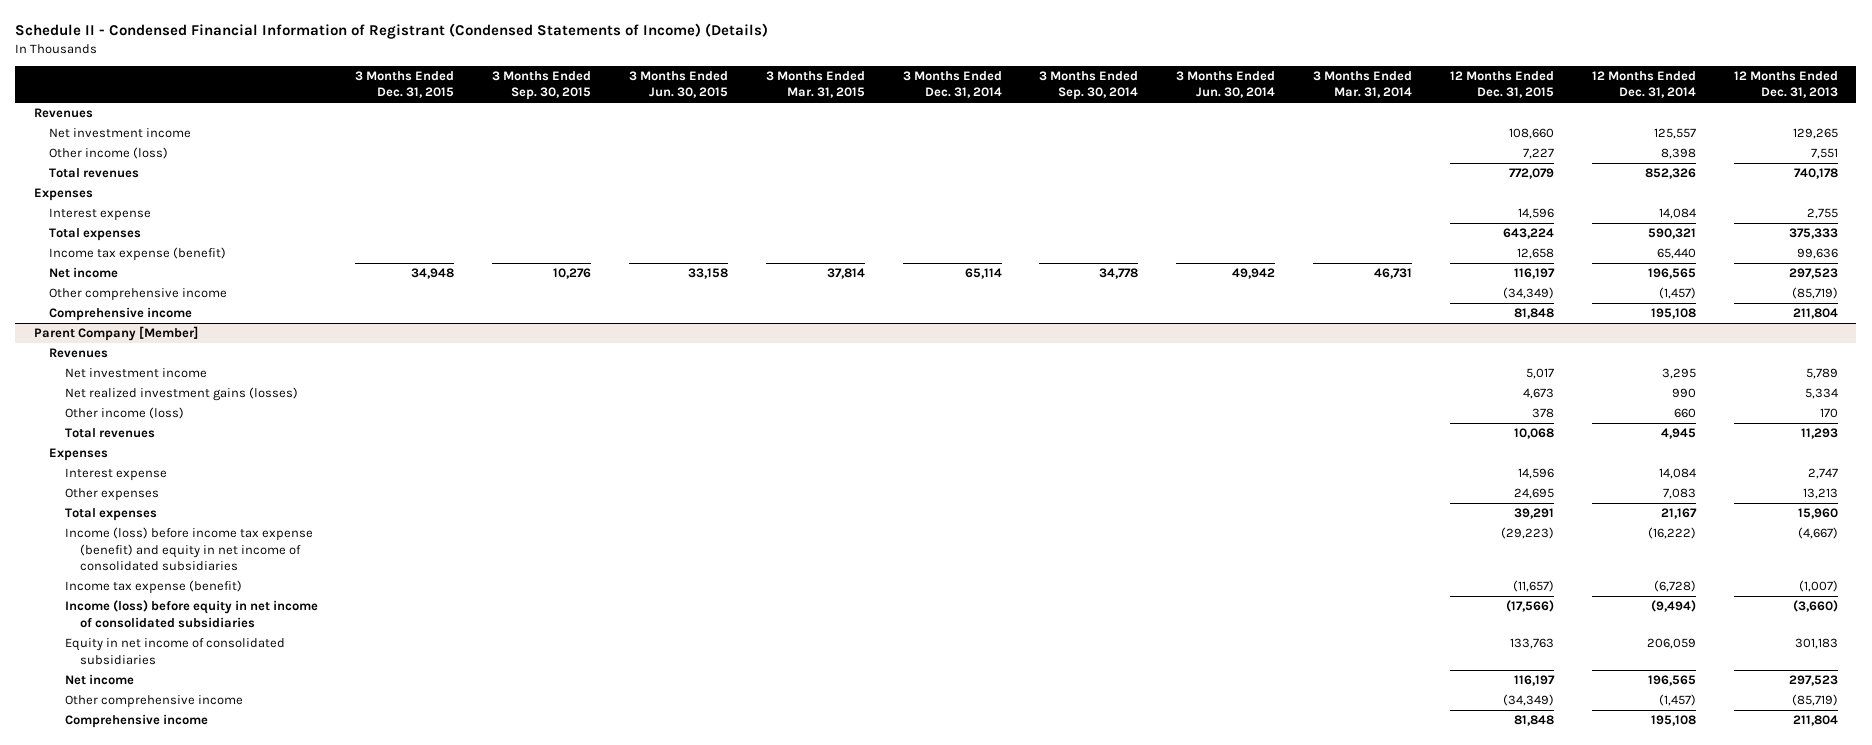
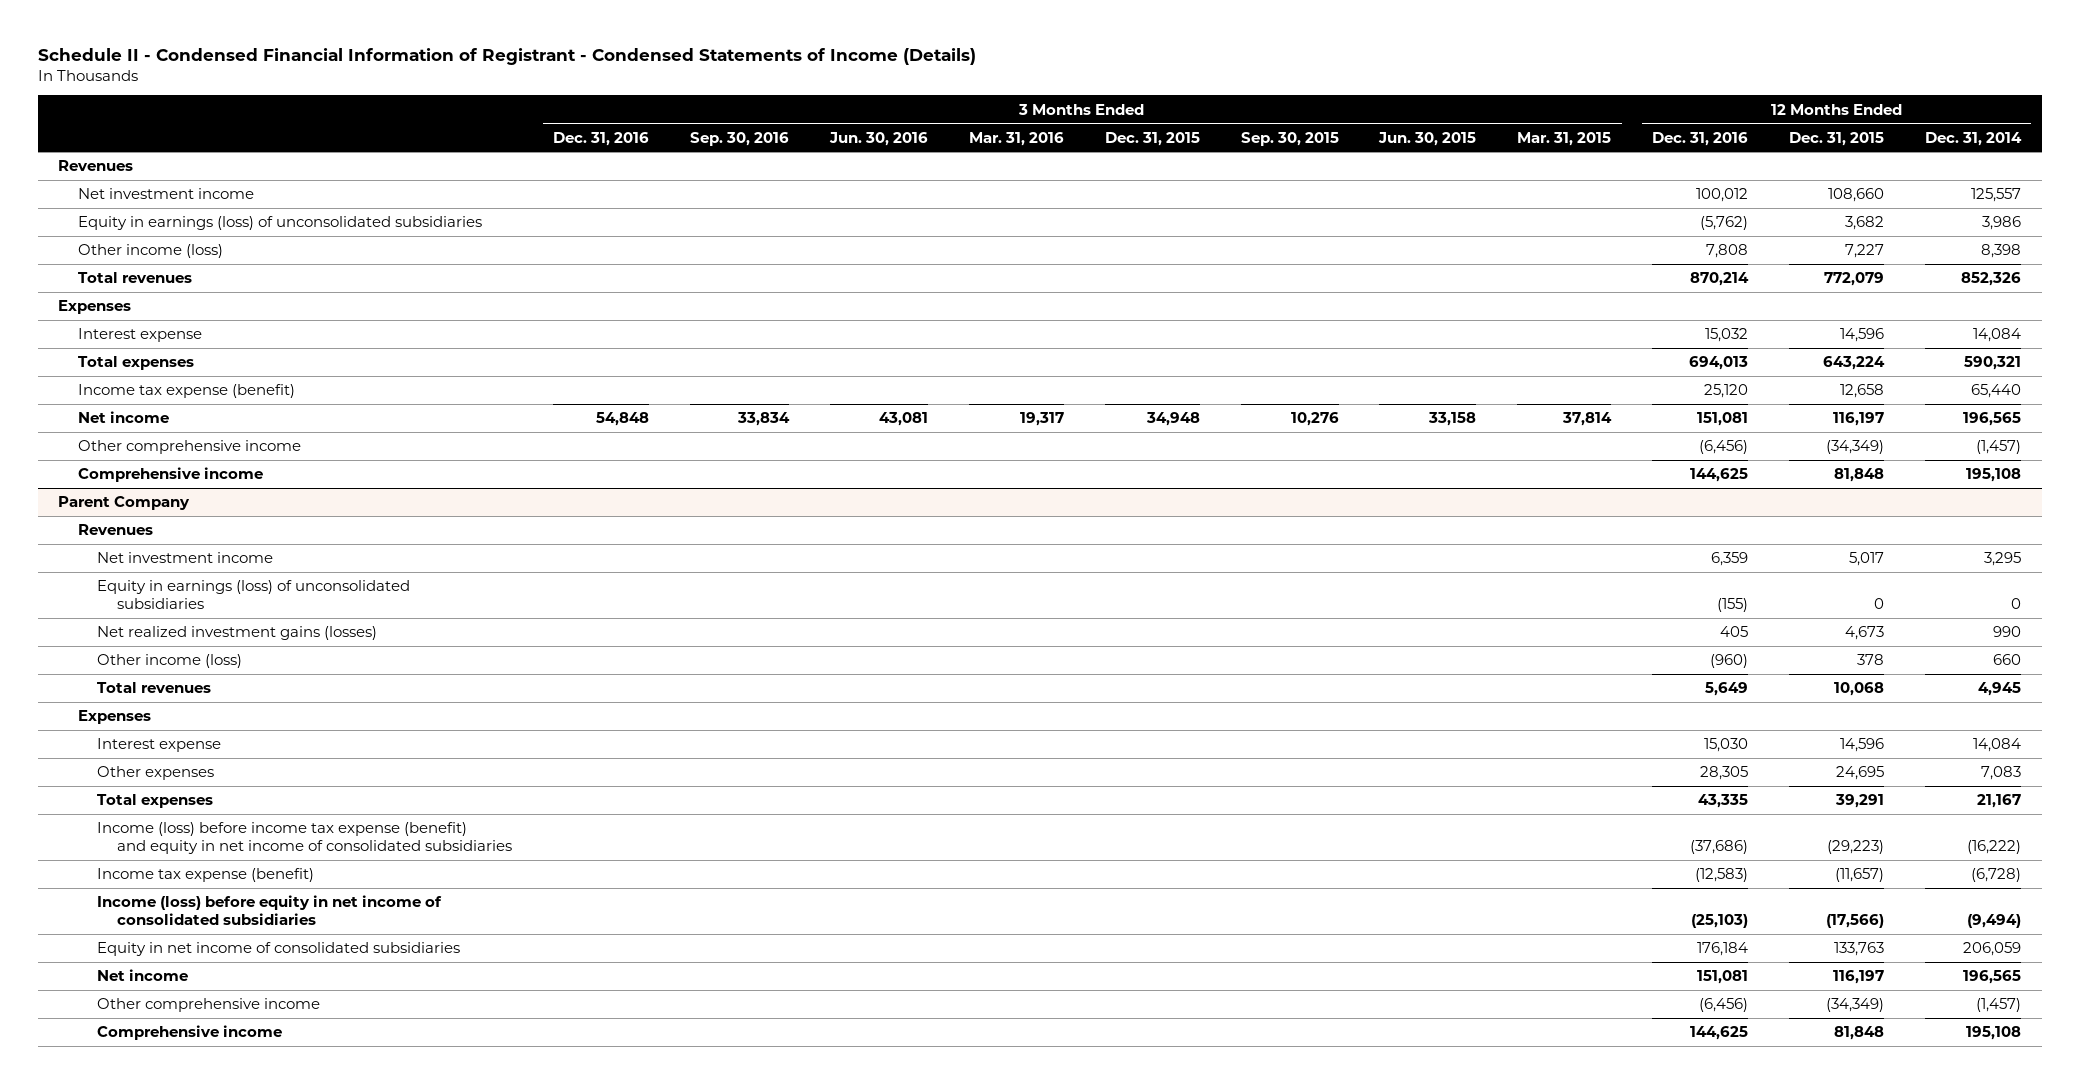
- Schedule II - Condensed Financial Information of Registrant (Condensed Statements of Income) (Details)
+ Schedule II - Condensed Financial Information of Registrant - Condensed Statements of Income (Details)
- | 3 Months Ended Dec. 31, 2015 | 3 Months Ended Sep. 30, 2015 | 3 Months Ended Jun. 30, 2015 | 3 Months Ended Mar. 31, 2015 | 3 Months Ended Dec. 31, 2014 | 3 Months Ended Sep. 30, 2014 | 3 Months Ended Jun. 30, 2014 | 3 Months Ended Mar. 31, 2014 | 12 Months Ended Dec. 31, 2015 | 12 Months Ended Dec. 31, 2014 | 12 Months Ended Dec. 31, 2013
+ | 3 Months Ended Dec. 31, 2016 | 3 Months Ended Sep. 30, 2016 | 3 Months Ended Jun. 30, 2016 | 3 Months Ended Mar. 31, 2016 | 3 Months Ended Dec. 31, 2015 | 3 Months Ended Sep. 30, 2015 | 3 Months Ended Jun. 30, 2015 | 3 Months Ended Mar. 31, 2015 | 12 Months Ended Dec. 31, 2016 | 12 Months Ended Dec. 31, 2015 | 12 Months Ended Dec. 31, 2014
+ Equity in earnings (loss) of unconsolidated subsidiaries | | | | | | | | | (5,762) | 3,682 | 3,986
- Parent Company [Member]
+ Parent Company
+ Equity in earnings (loss) of unconsolidated subsidiaries | | | | | | | | | (155) | 0 | 0

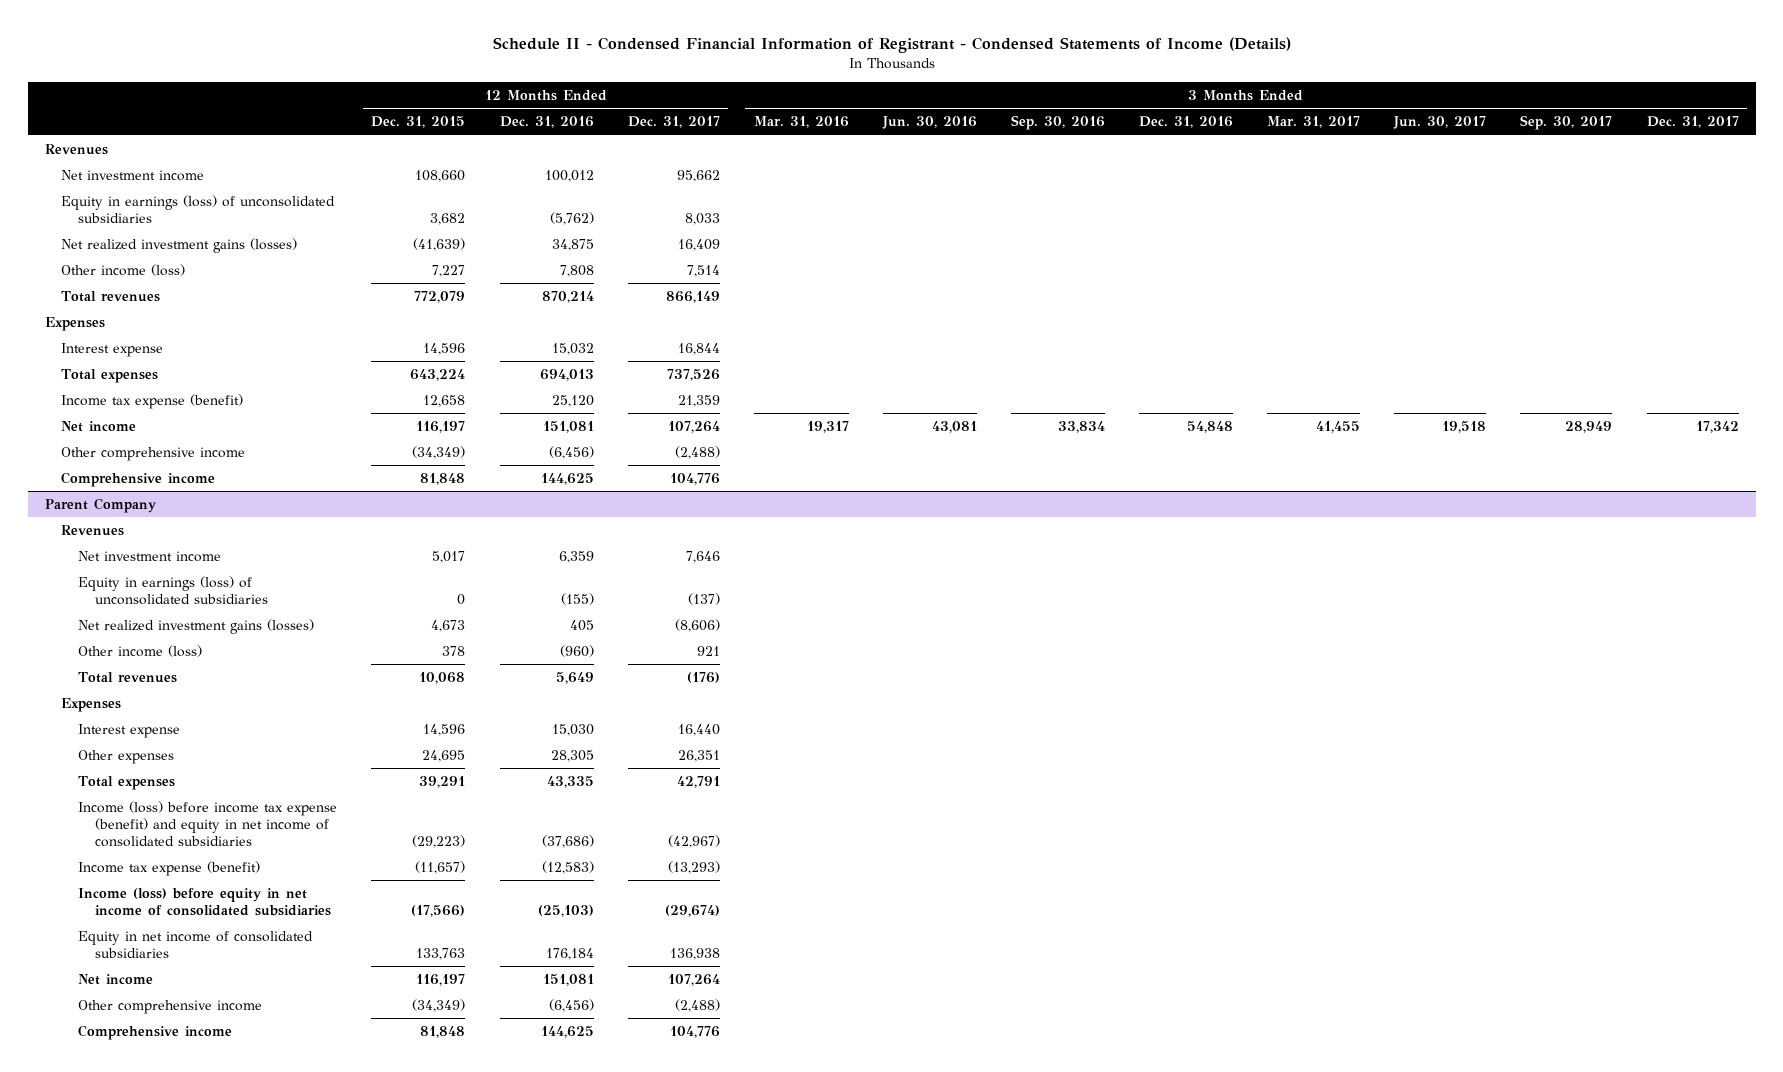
- | 3 Months Ended Dec. 31, 2016 | 3 Months Ended Sep. 30, 2016 | 3 Months Ended Jun. 30, 2016 | 3 Months Ended Mar. 31, 2016 | 3 Months Ended Dec. 31, 2015 | 3 Months Ended Sep. 30, 2015 | 3 Months Ended Jun. 30, 2015 | 3 Months Ended Mar. 31, 2015 | 12 Months Ended Dec. 31, 2016 | 12 Months Ended Dec. 31, 2015 | 12 Months Ended Dec. 31, 2014
+ | 12 Months Ended Dec. 31, 2015 | 12 Months Ended Dec. 31, 2016 | 12 Months Ended Dec. 31, 2017 | 3 Months Ended Mar. 31, 2016 | 3 Months Ended Jun. 30, 2016 | 3 Months Ended Sep. 30, 2016 | 3 Months Ended Dec. 31, 2016 | 3 Months Ended Mar. 31, 2017 | 3 Months Ended Jun. 30, 2017 | 3 Months Ended Sep. 30, 2017 | 3 Months Ended Dec. 31, 2017
+ Net realized investment gains (losses) | (41,639) | 34,875 | 16,409 | | | | | | | |

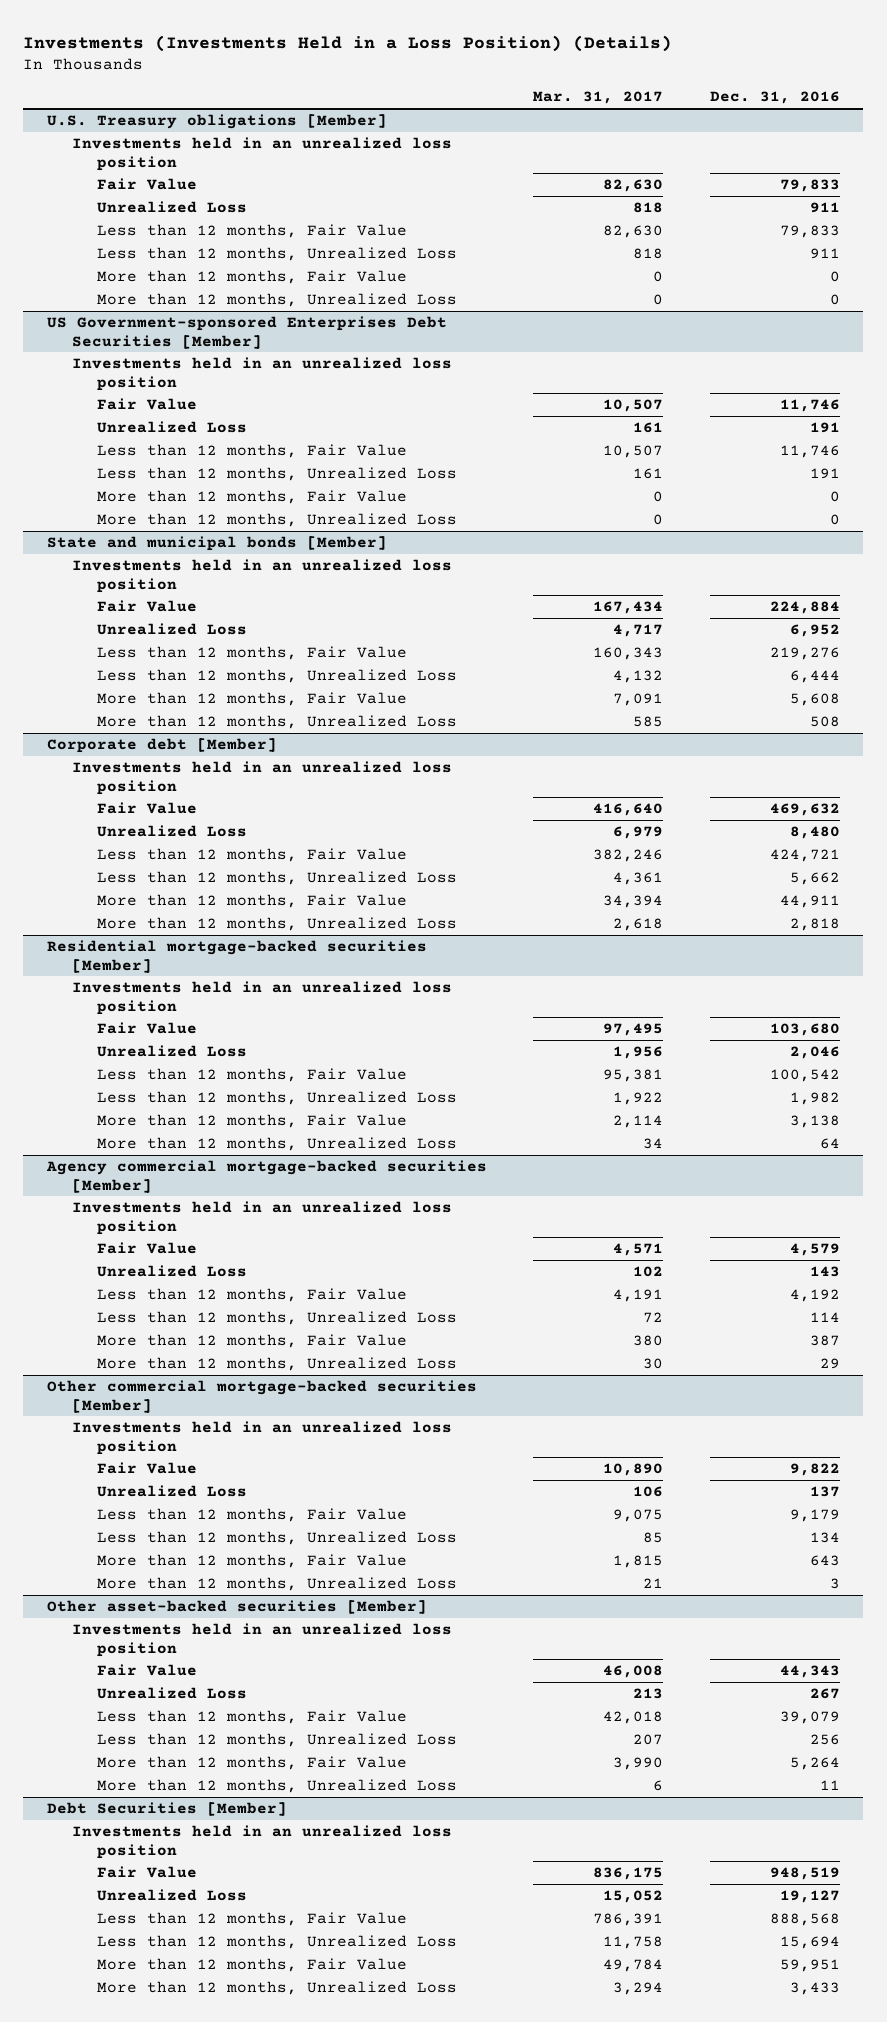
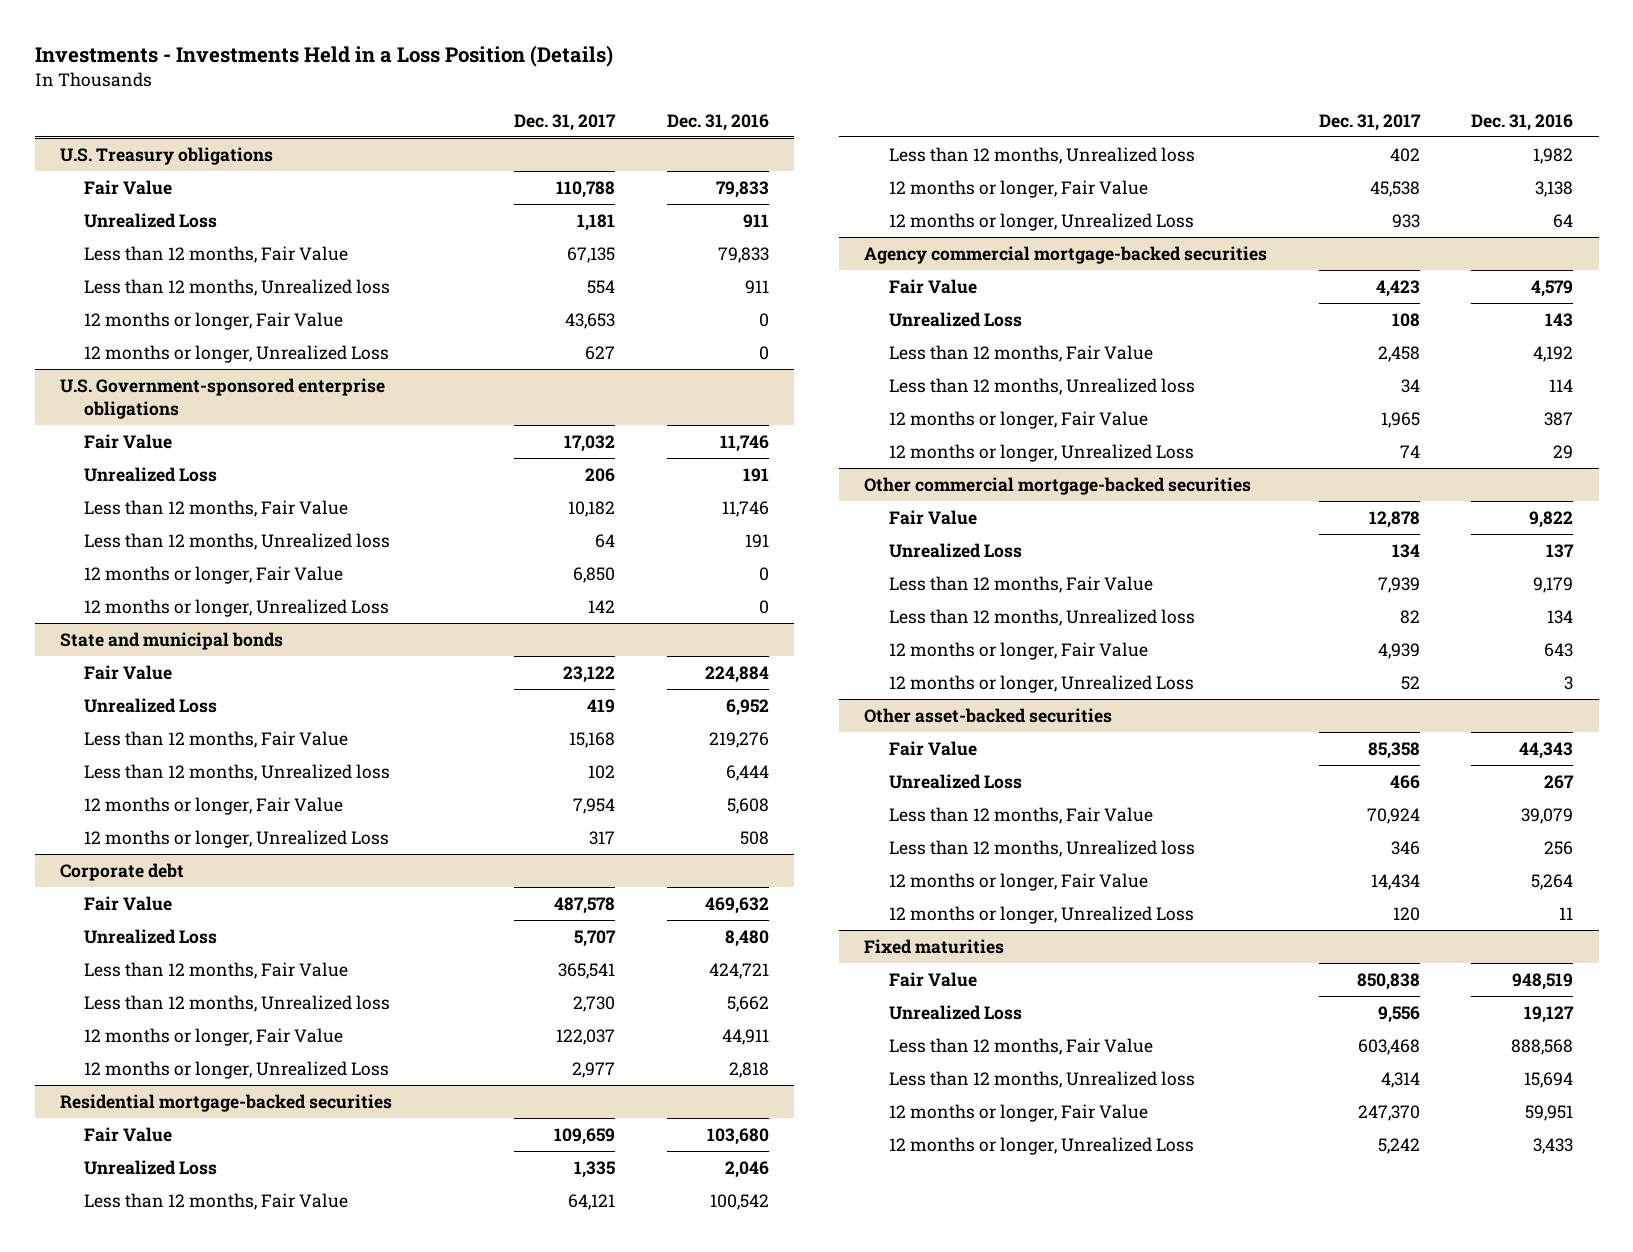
- Investments (Investments Held in a Loss Position) (Details)
+ Investments - Investments Held in a Loss Position (Details)
- | Mar. 31, 2017 | Dec. 31, 2016
+ | Dec. 31, 2017 | Dec. 31, 2016
- U.S. Treasury obligations [Member]
- Investments held in an unrealized loss position
+ U.S. Treasury obligations
- Less than 12 months, Unrealized Loss | 818 | 911
- More than 12 months, Fair Value | 0 | 0
- More than 12 months, Unrealized Loss | 0 | 0
- US Government-sponsored Enterprises Debt Securities [Member]
- Investments held in an unrealized loss position
+ Less than 12 months, Unrealized loss | 554 | 911
+ 12 months or longer, Fair Value | 43,653 | 0
+ 12 months or longer, Unrealized Loss | 627 | 0
+ U.S. Government-sponsored enterprise obligations
- Less than 12 months, Unrealized Loss | 161 | 191
- More than 12 months, Fair Value | 0 | 0
- More than 12 months, Unrealized Loss | 0 | 0
- State and municipal bonds [Member]
- Investments held in an unrealized loss position
+ Less than 12 months, Unrealized loss | 64 | 191
+ 12 months or longer, Fair Value | 6,850 | 0
+ 12 months or longer, Unrealized Loss | 142 | 0
+ State and municipal bonds
- Less than 12 months, Unrealized Loss | 4,132 | 6,444
- More than 12 months, Fair Value | 7,091 | 5,608
- More than 12 months, Unrealized Loss | 585 | 508
- Corporate debt [Member]
- Investments held in an unrealized loss position
+ Less than 12 months, Unrealized loss | 102 | 6,444
+ 12 months or longer, Fair Value | 7,954 | 5,608
+ 12 months or longer, Unrealized Loss | 317 | 508
+ Corporate debt
- Less than 12 months, Unrealized Loss | 4,361 | 5,662
- More than 12 months, Fair Value | 34,394 | 44,911
- More than 12 months, Unrealized Loss | 2,618 | 2,818
- Residential mortgage-backed securities [Member]
- Investments held in an unrealized loss position
+ Less than 12 months, Unrealized loss | 2,730 | 5,662
+ 12 months or longer, Fair Value | 122,037 | 44,911
+ 12 months or longer, Unrealized Loss | 2,977 | 2,818
+ Residential mortgage-backed securities
- Less than 12 months, Unrealized Loss | 1,922 | 1,982
- More than 12 months, Fair Value | 2,114 | 3,138
- More than 12 months, Unrealized Loss | 34 | 64
- Agency commercial mortgage-backed securities [Member]
- Investments held in an unrealized loss position
+ Less than 12 months, Unrealized loss | 402 | 1,982
+ 12 months or longer, Fair Value | 45,538 | 3,138
+ 12 months or longer, Unrealized Loss | 933 | 64
+ Agency commercial mortgage-backed securities
- Less than 12 months, Unrealized Loss | 72 | 114
- More than 12 months, Fair Value | 380 | 387
- More than 12 months, Unrealized Loss | 30 | 29
- Other commercial mortgage-backed securities [Member]
- Investments held in an unrealized loss position
+ Less than 12 months, Unrealized loss | 34 | 114
+ 12 months or longer, Fair Value | 1,965 | 387
+ 12 months or longer, Unrealized Loss | 74 | 29
+ Other commercial mortgage-backed securities
- Less than 12 months, Unrealized Loss | 85 | 134
- More than 12 months, Fair Value | 1,815 | 643
- More than 12 months, Unrealized Loss | 21 | 3
- Other asset-backed securities [Member]
- Investments held in an unrealized loss position
+ Less than 12 months, Unrealized loss | 82 | 134
+ 12 months or longer, Fair Value | 4,939 | 643
+ 12 months or longer, Unrealized Loss | 52 | 3
+ Other asset-backed securities
- Less than 12 months, Unrealized Loss | 207 | 256
- More than 12 months, Fair Value | 3,990 | 5,264
- More than 12 months, Unrealized Loss | 6 | 11
- Debt Securities [Member]
- Investments held in an unrealized loss position
+ Less than 12 months, Unrealized loss | 346 | 256
+ 12 months or longer, Fair Value | 14,434 | 5,264
+ 12 months or longer, Unrealized Loss | 120 | 11
+ Fixed maturities
- Less than 12 months, Unrealized Loss | 11,758 | 15,694
- More than 12 months, Fair Value | 49,784 | 59,951
- More than 12 months, Unrealized Loss | 3,294 | 3,433
+ Less than 12 months, Unrealized loss | 4,314 | 15,694
+ 12 months or longer, Fair Value | 247,370 | 59,951
+ 12 months or longer, Unrealized Loss | 5,242 | 3,433

